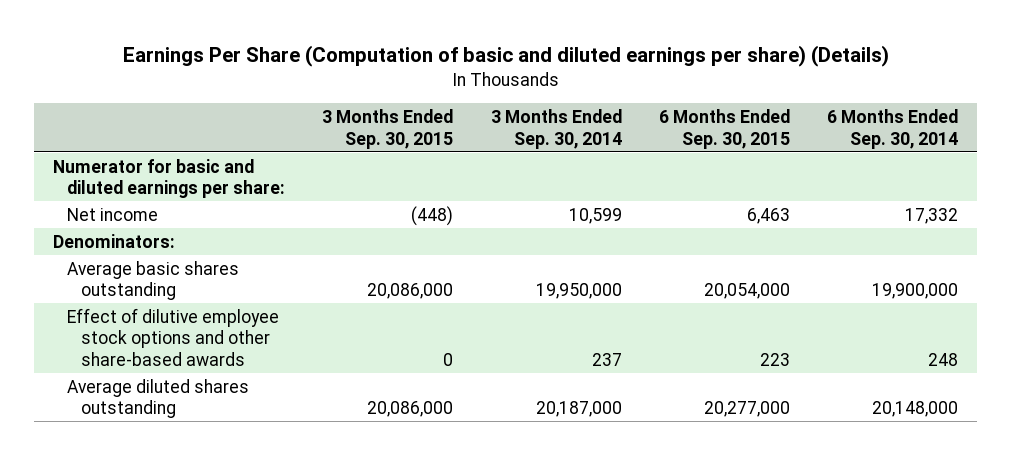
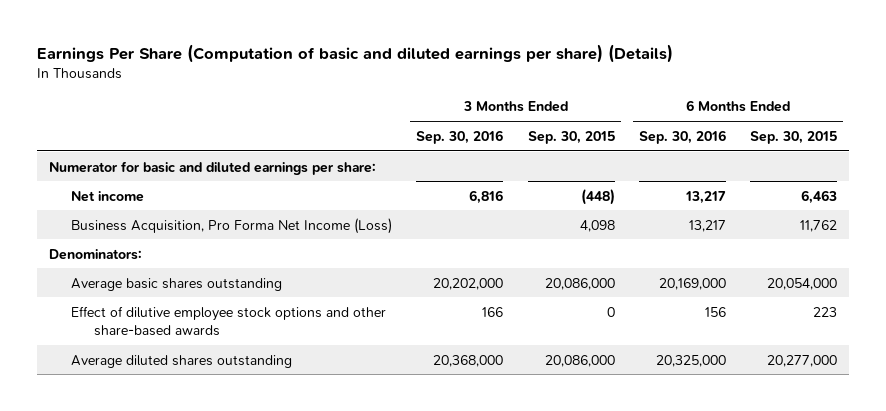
- | 3 Months Ended Sep. 30, 2015 | 3 Months Ended Sep. 30, 2014 | 6 Months Ended Sep. 30, 2015 | 6 Months Ended Sep. 30, 2014
+ | 3 Months Ended Sep. 30, 2016 | 3 Months Ended Sep. 30, 2015 | 6 Months Ended Sep. 30, 2016 | 6 Months Ended Sep. 30, 2015
+ Business Acquisition, Pro Forma Net Income (Loss) | | 4,098 | 13,217 | 11,762

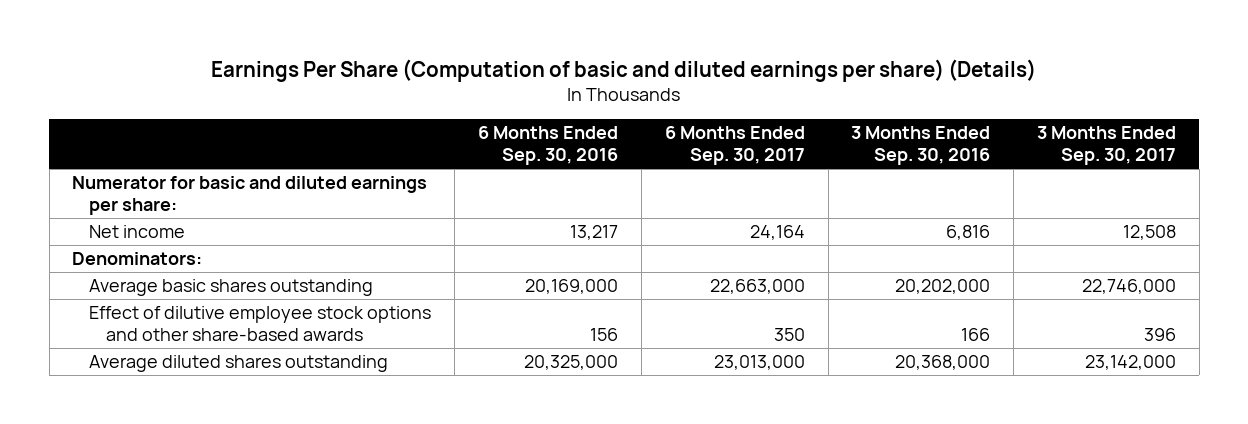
- | 3 Months Ended Sep. 30, 2016 | 3 Months Ended Sep. 30, 2015 | 6 Months Ended Sep. 30, 2016 | 6 Months Ended Sep. 30, 2015
+ | 6 Months Ended Sep. 30, 2016 | 6 Months Ended Sep. 30, 2017 | 3 Months Ended Sep. 30, 2016 | 3 Months Ended Sep. 30, 2017
- Business Acquisition, Pro Forma Net Income (Loss) | | 4,098 | 13,217 | 11,762

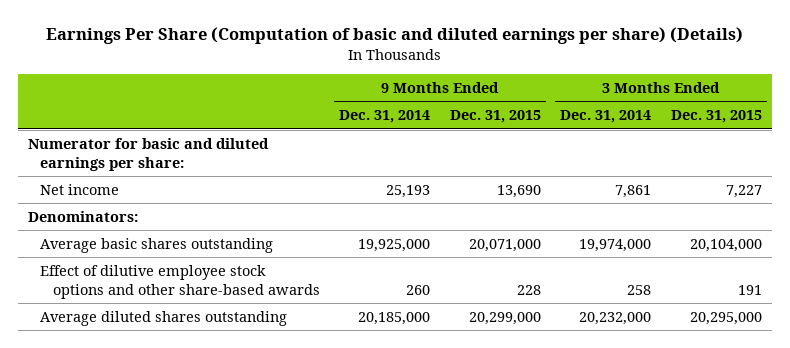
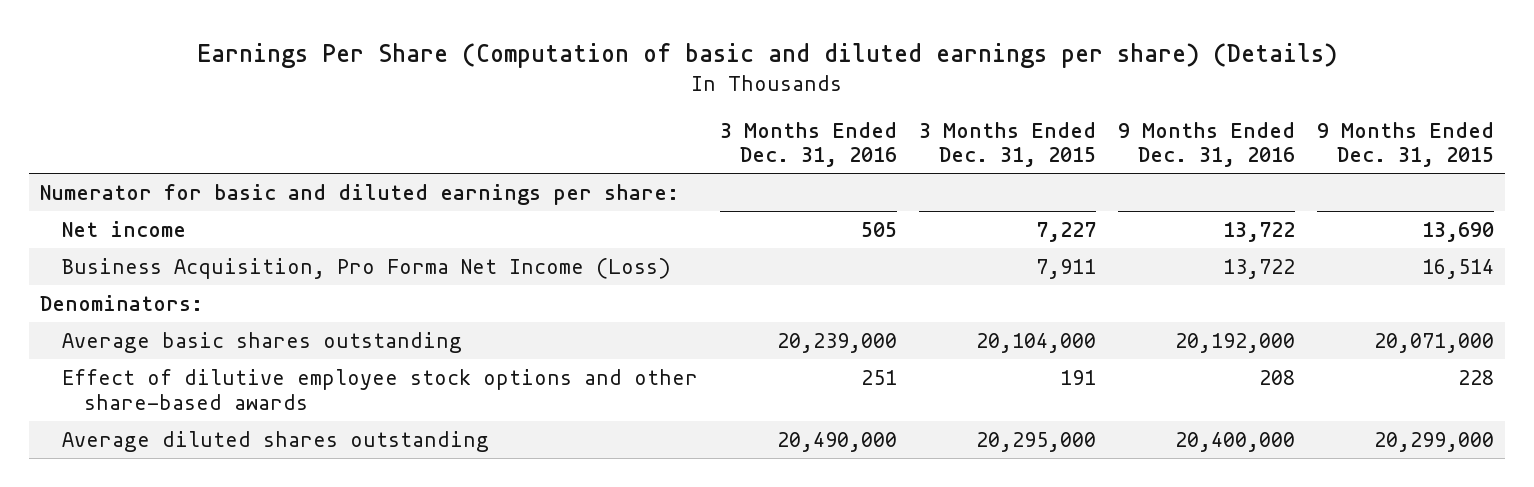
- | 9 Months Ended Dec. 31, 2014 | 9 Months Ended Dec. 31, 2015 | 3 Months Ended Dec. 31, 2014 | 3 Months Ended Dec. 31, 2015
+ | 3 Months Ended Dec. 31, 2016 | 3 Months Ended Dec. 31, 2015 | 9 Months Ended Dec. 31, 2016 | 9 Months Ended Dec. 31, 2015
+ Business Acquisition, Pro Forma Net Income (Loss) | | 7,911 | 13,722 | 16,514

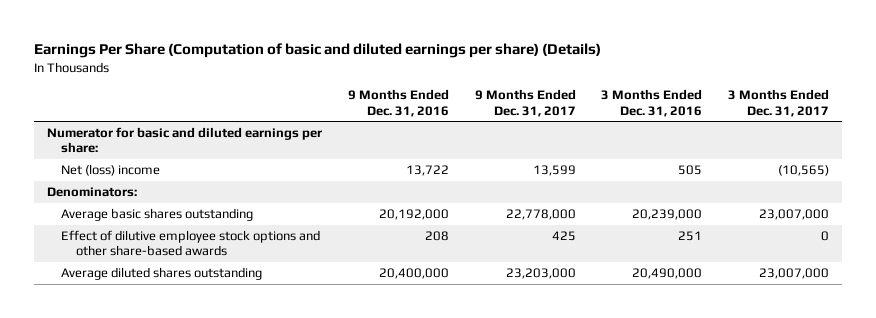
- | 3 Months Ended Dec. 31, 2016 | 3 Months Ended Dec. 31, 2015 | 9 Months Ended Dec. 31, 2016 | 9 Months Ended Dec. 31, 2015
+ | 9 Months Ended Dec. 31, 2016 | 9 Months Ended Dec. 31, 2017 | 3 Months Ended Dec. 31, 2016 | 3 Months Ended Dec. 31, 2017
- Net income | 505 | 7,227 | 13,722 | 13,690
- Business Acquisition, Pro Forma Net Income (Loss) | | 7,911 | 13,722 | 16,514
+ Net (loss) income | 13,722 | 13,599 | 505 | (10,565)

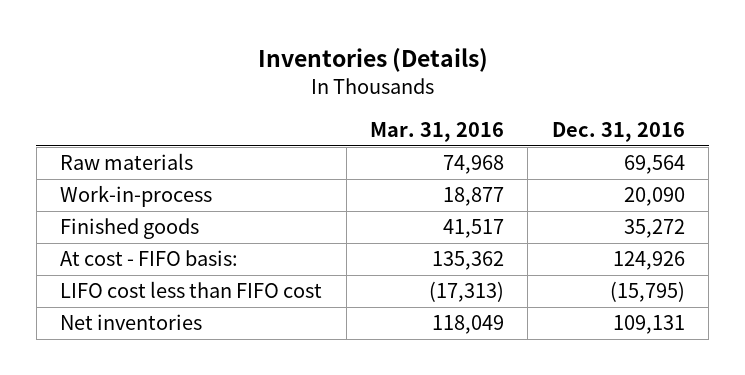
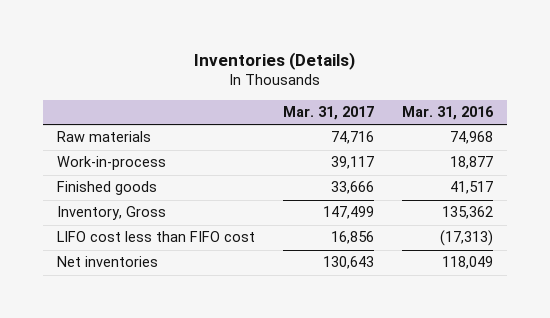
- | Mar. 31, 2016 | Dec. 31, 2016
+ | Mar. 31, 2017 | Mar. 31, 2016
- At cost - FIFO basis: | 135,362 | 124,926
+ Inventory, Gross | 147,499 | 135,362

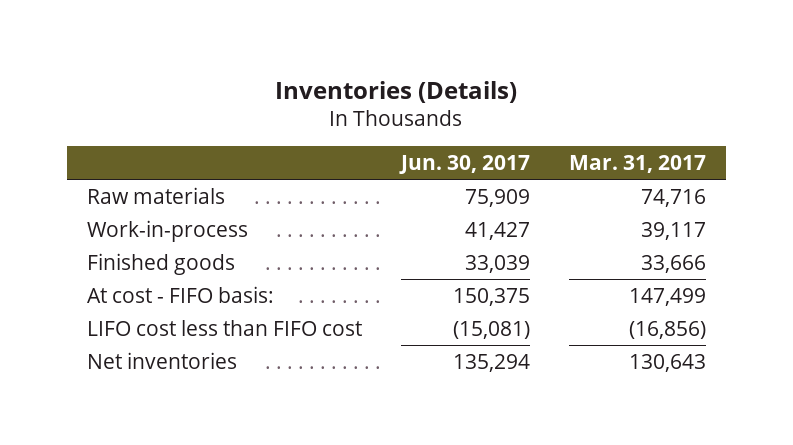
- | Mar. 31, 2017 | Mar. 31, 2016
+ | Jun. 30, 2017 | Mar. 31, 2017
- Inventory, Gross | 147,499 | 135,362
- LIFO cost less than FIFO cost | 16,856 | (17,313)
+ At cost - FIFO basis: | 150,375 | 147,499
+ LIFO cost less than FIFO cost | (15,081) | (16,856)

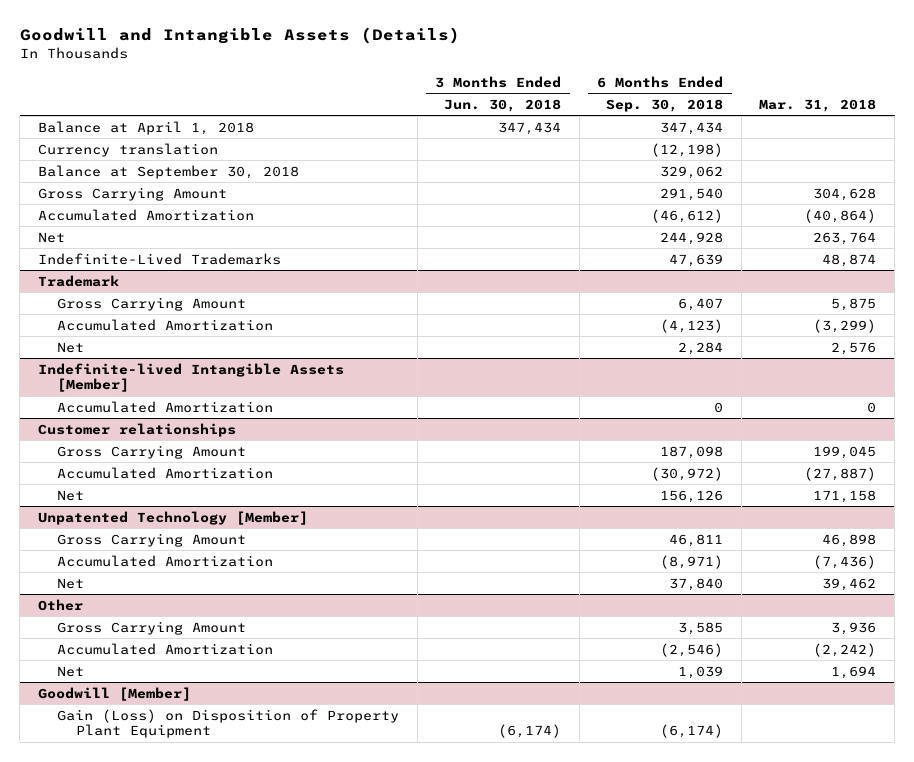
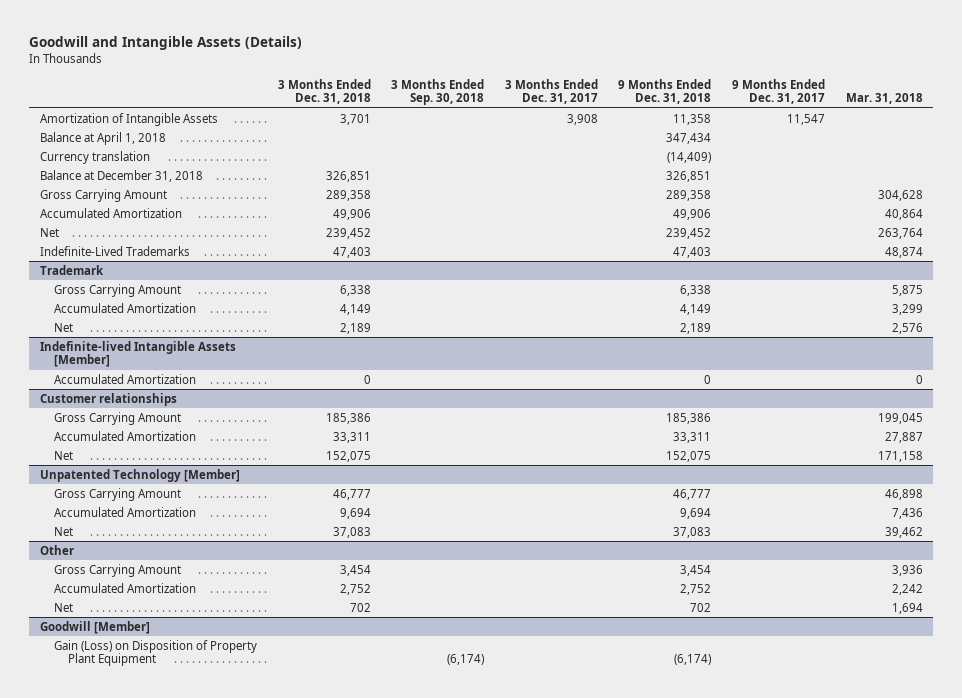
- | 3 Months Ended Jun. 30, 2018 | 6 Months Ended Sep. 30, 2018 | Mar. 31, 2018
+ | 3 Months Ended Dec. 31, 2018 | 3 Months Ended Sep. 30, 2018 | 3 Months Ended Dec. 31, 2017 | 9 Months Ended Dec. 31, 2018 | 9 Months Ended Dec. 31, 2017 | Mar. 31, 2018
+ Amortization of Intangible Assets | 3,701 | | 3,908 | 11,358 | 11,547 |
- Balance at September 30, 2018 | | 329,062 |
+ Balance at December 31, 2018 | 326,851 | | | 326,851 | |
- Accumulated Amortization | | (46,612) | (40,864)
+ Accumulated Amortization | 49,906 | | | 49,906 | | 40,864
@ Trademark
- Accumulated Amortization | | (4,123) | (3,299)
+ Accumulated Amortization | 4,149 | | | 4,149 | | 3,299
@ Customer relationships
- Accumulated Amortization | | (30,972) | (27,887)
+ Accumulated Amortization | 33,311 | | | 33,311 | | 27,887
@ Unpatented Technology [Member]
- Accumulated Amortization | | (8,971) | (7,436)
+ Accumulated Amortization | 9,694 | | | 9,694 | | 7,436
@ Other
- Accumulated Amortization | | (2,546) | (2,242)
+ Accumulated Amortization | 2,752 | | | 2,752 | | 2,242

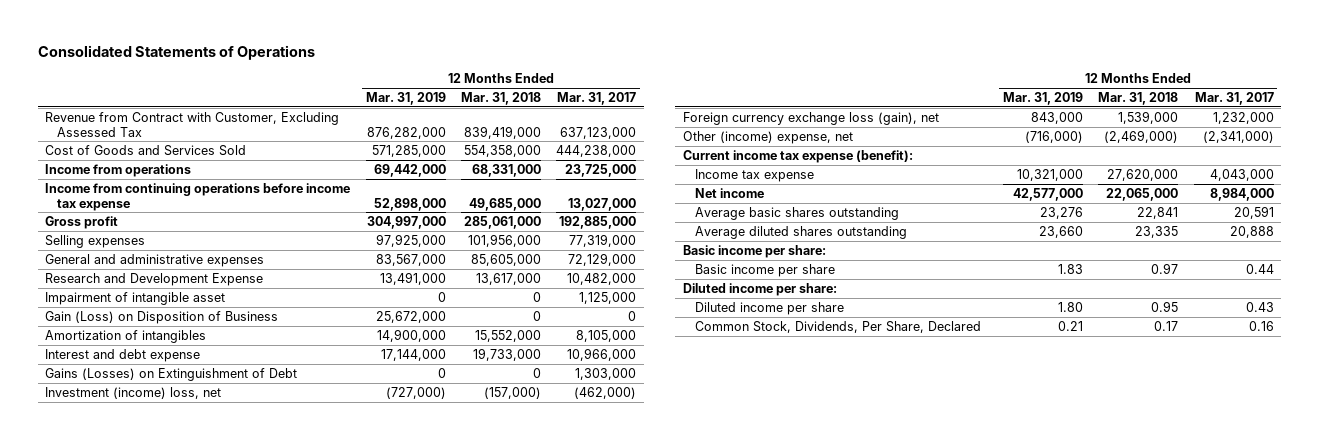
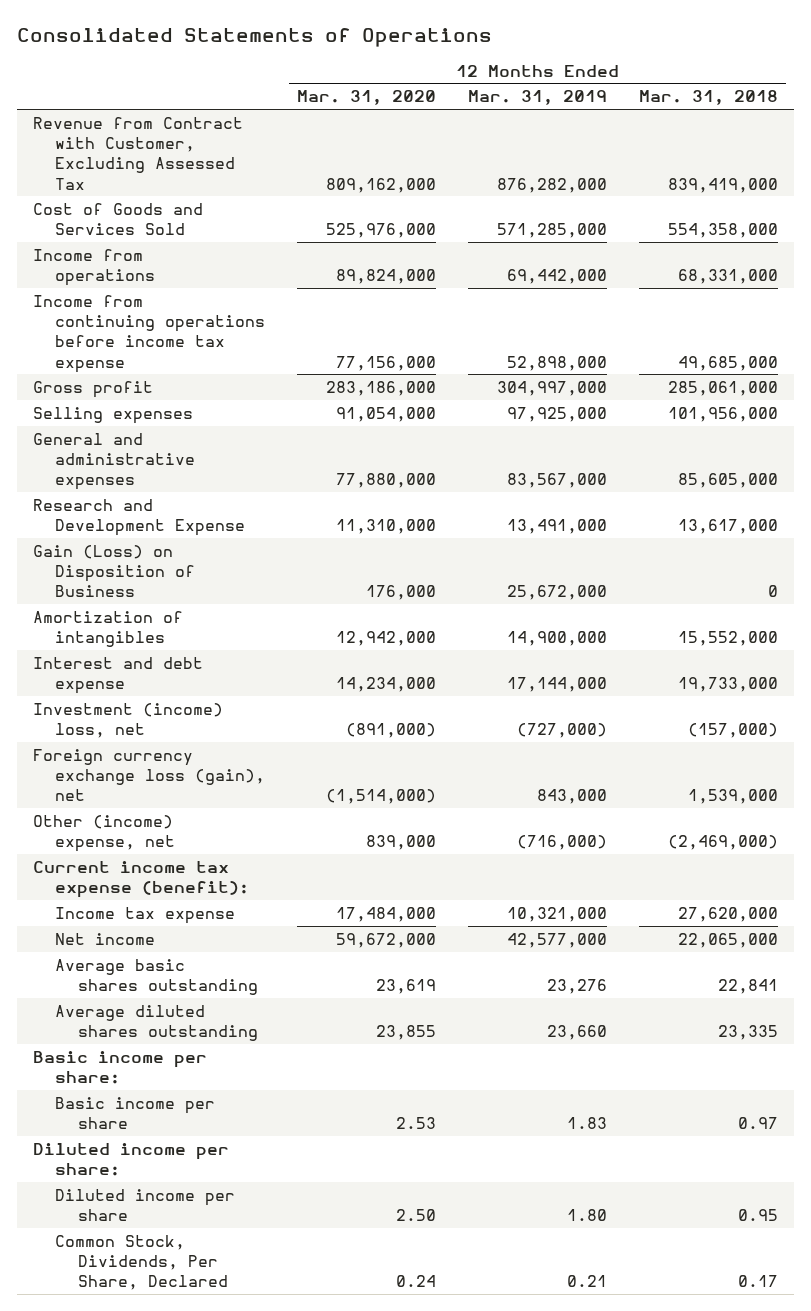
- | 12 Months Ended Mar. 31, 2019 | 12 Months Ended Mar. 31, 2018 | 12 Months Ended Mar. 31, 2017
+ | 12 Months Ended Mar. 31, 2020 | 12 Months Ended Mar. 31, 2019 | 12 Months Ended Mar. 31, 2018
- Impairment of intangible asset | 0 | 0 | 1,125,000
- Gains (Losses) on Extinguishment of Debt | 0 | 0 | 1,303,000

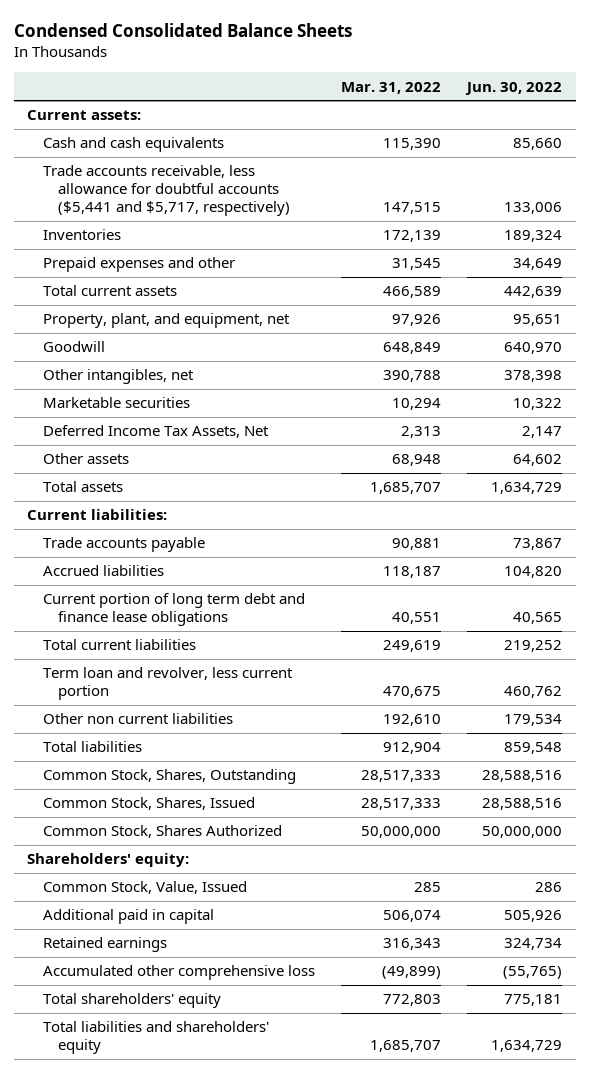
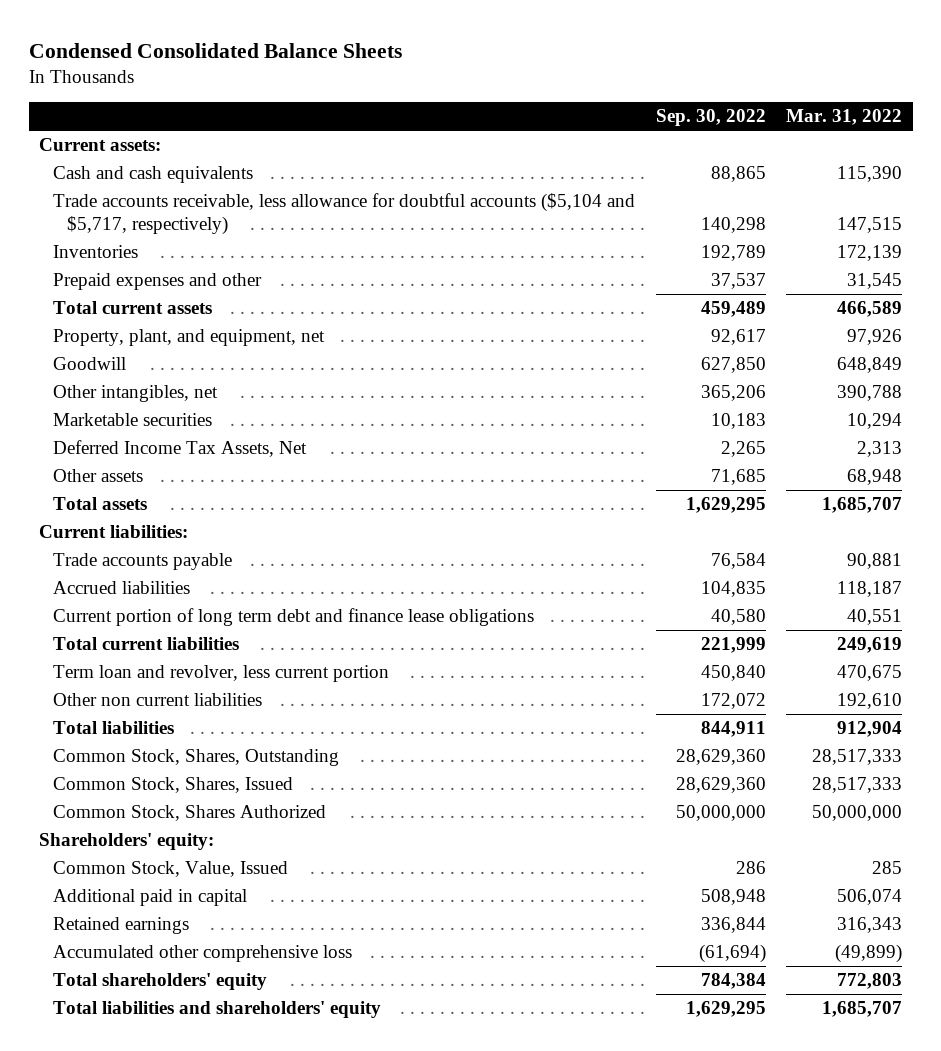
- | Mar. 31, 2022 | Jun. 30, 2022
+ | Sep. 30, 2022 | Mar. 31, 2022
- Trade accounts receivable, less allowance for doubtful accounts ($5,441 and $5,717, respectively) | 147,515 | 133,006
+ Trade accounts receivable, less allowance for doubtful accounts ($5,104 and $5,717, respectively) | 140,298 | 147,515

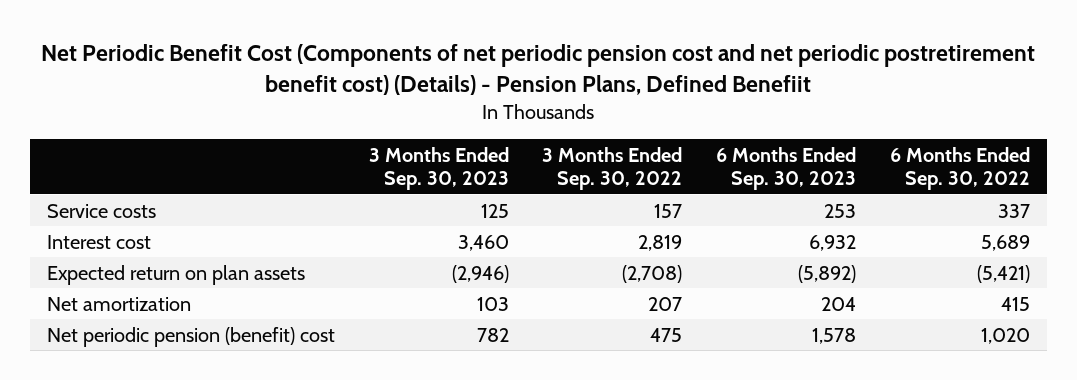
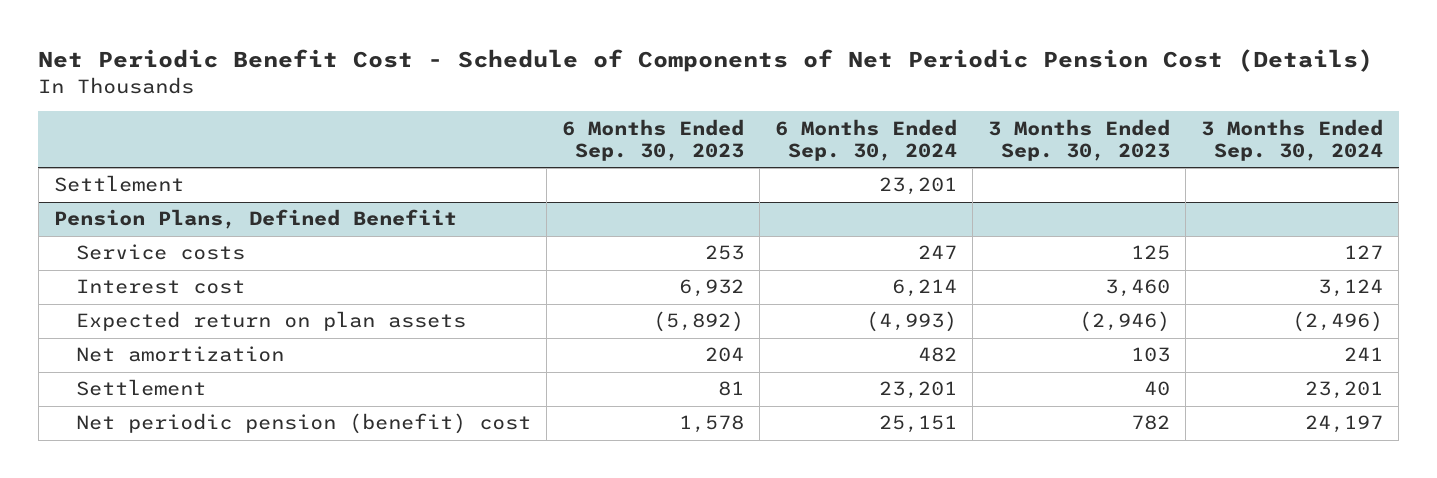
- Net Periodic Benefit Cost (Components of net periodic pension cost and net periodic postretirement benefit cost) (Details) - Pension Plans, Defined Benefiit
+ Net Periodic Benefit Cost - Schedule of Components of Net Periodic Pension Cost (Details)
- | 3 Months Ended Sep. 30, 2023 | 3 Months Ended Sep. 30, 2022 | 6 Months Ended Sep. 30, 2023 | 6 Months Ended Sep. 30, 2022
+ | 6 Months Ended Sep. 30, 2023 | 6 Months Ended Sep. 30, 2024 | 3 Months Ended Sep. 30, 2023 | 3 Months Ended Sep. 30, 2024
+ Settlement | | 23,201 | |
+ Pension Plans, Defined Benefiit
+ Settlement | 81 | 23,201 | 40 | 23,201

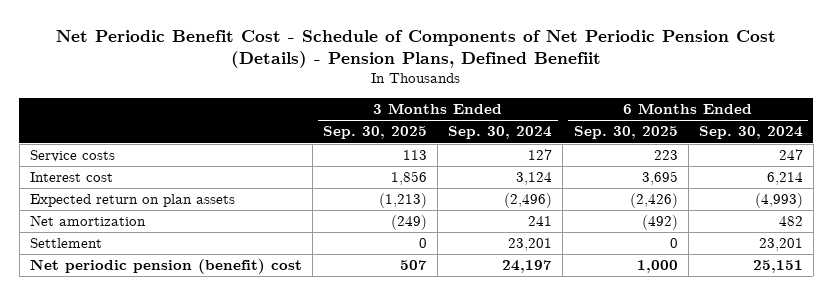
- Net Periodic Benefit Cost - Schedule of Components of Net Periodic Pension Cost (Details)
+ Net Periodic Benefit Cost - Schedule of Components of Net Periodic Pension Cost (Details) - Pension Plans, Defined Benefiit
- | 6 Months Ended Sep. 30, 2023 | 6 Months Ended Sep. 30, 2024 | 3 Months Ended Sep. 30, 2023 | 3 Months Ended Sep. 30, 2024
+ | 3 Months Ended Sep. 30, 2025 | 3 Months Ended Sep. 30, 2024 | 6 Months Ended Sep. 30, 2025 | 6 Months Ended Sep. 30, 2024
- Settlement | | 23,201 | |
- Pension Plans, Defined Benefiit

